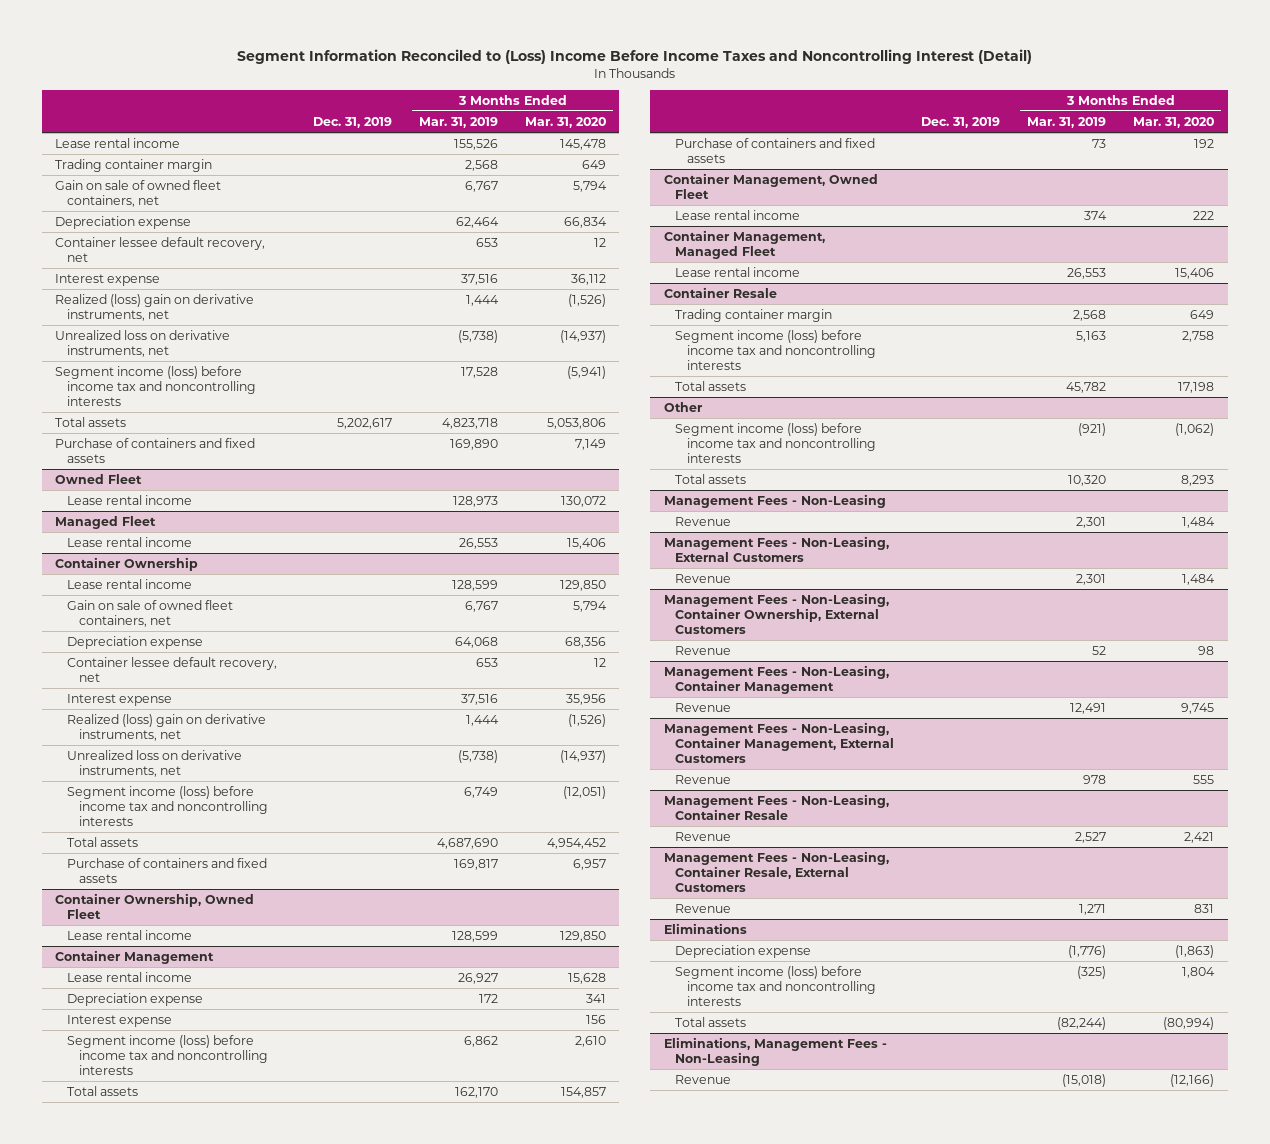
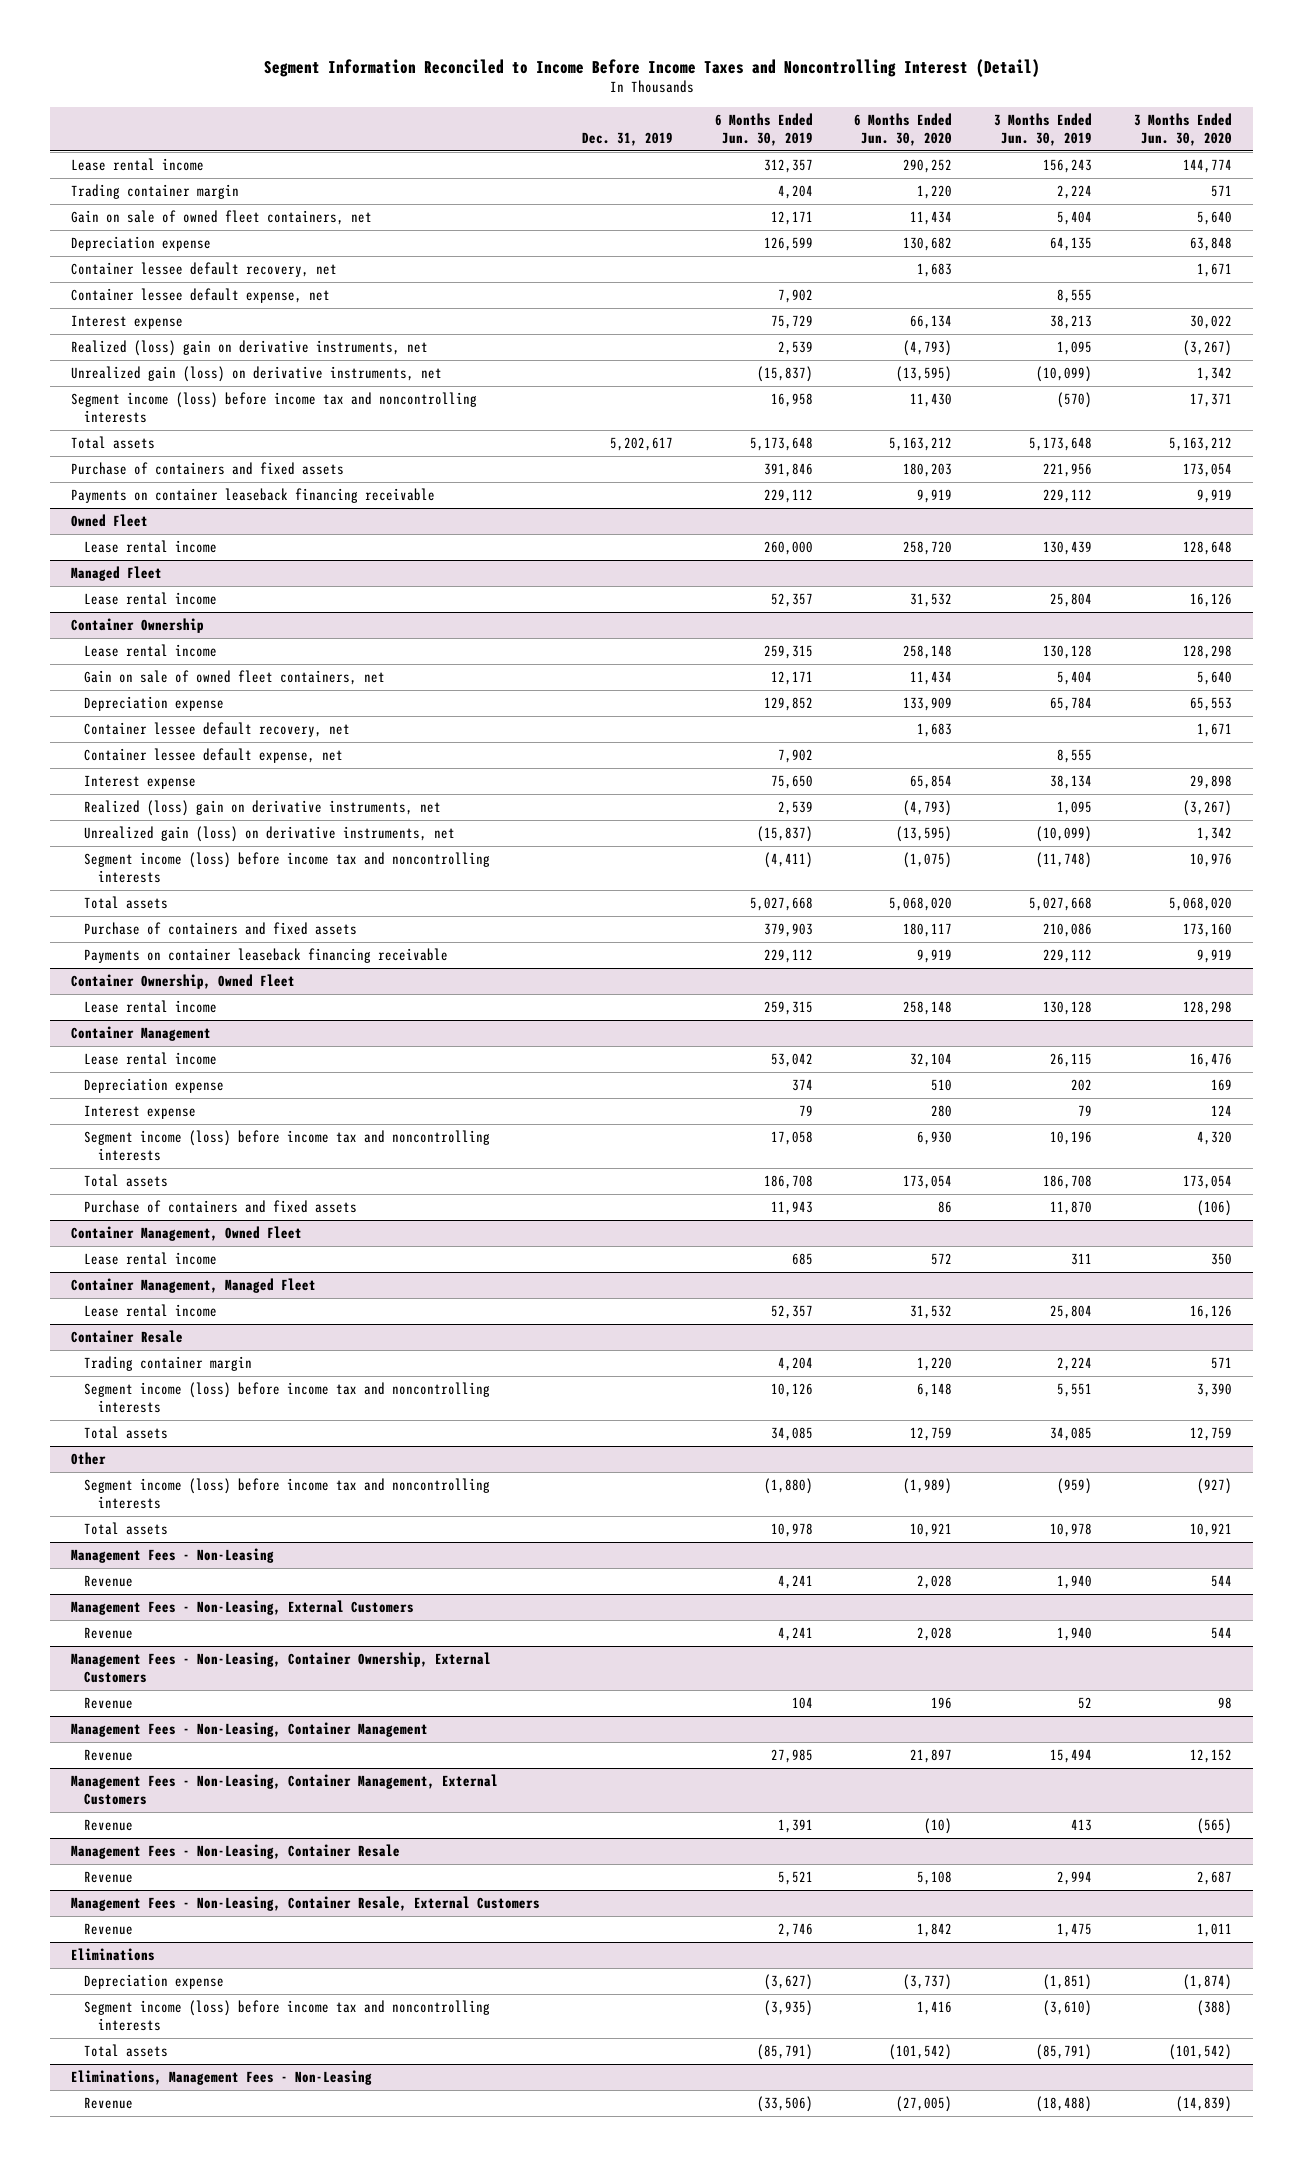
- Segment Information Reconciled to (Loss) Income Before Income Taxes and Noncontrolling Interest (Detail)
+ Segment Information Reconciled to Income Before Income Taxes and Noncontrolling Interest (Detail)
- | Dec. 31, 2019 | 3 Months Ended Mar. 31, 2019 | 3 Months Ended Mar. 31, 2020
+ | Dec. 31, 2019 | 6 Months Ended Jun. 30, 2019 | 6 Months Ended Jun. 30, 2020 | 3 Months Ended Jun. 30, 2019 | 3 Months Ended Jun. 30, 2020
+ Container lessee default expense, net | | 7,902 | | 8,555 |
- Unrealized loss on derivative instruments, net | | (5,738) | (14,937)
+ Unrealized gain (loss) on derivative instruments, net | | (15,837) | (13,595) | (10,099) | 1,342
+ Payments on container leaseback financing receivable | | 229,112 | 9,919 | 229,112 | 9,919
@ Container Ownership
+ Container lessee default expense, net | | 7,902 | | 8,555 |
- Unrealized loss on derivative instruments, net | | (5,738) | (14,937)
+ Unrealized gain (loss) on derivative instruments, net | | (15,837) | (13,595) | (10,099) | 1,342
+ Payments on container leaseback financing receivable | | 229,112 | 9,919 | 229,112 | 9,919

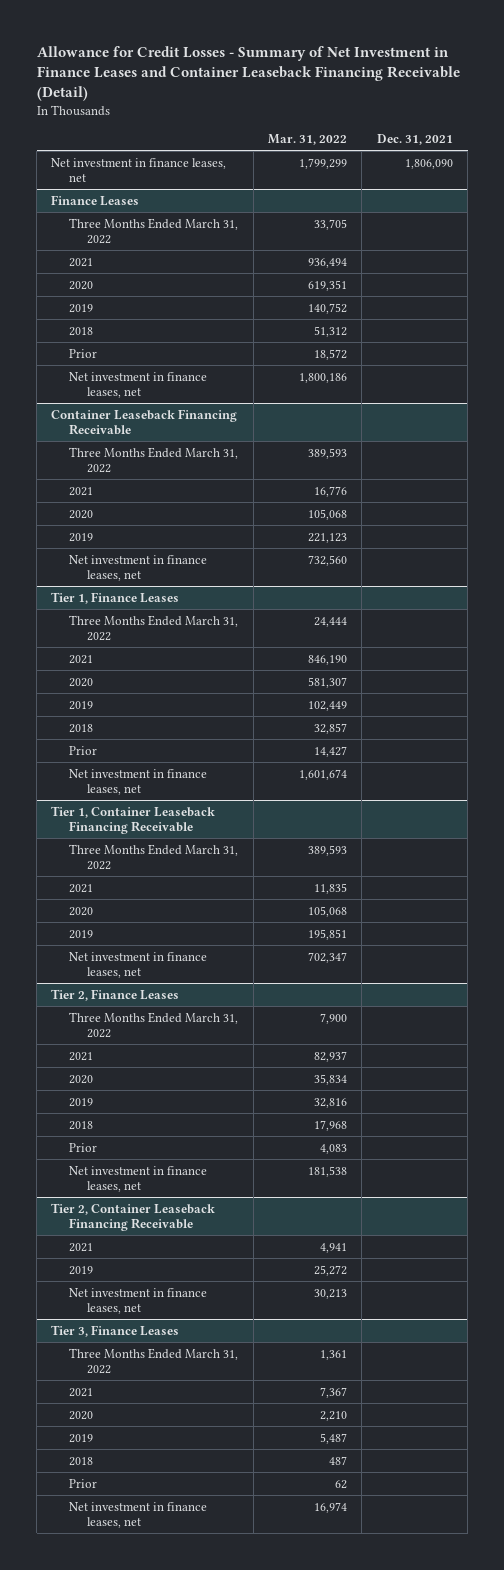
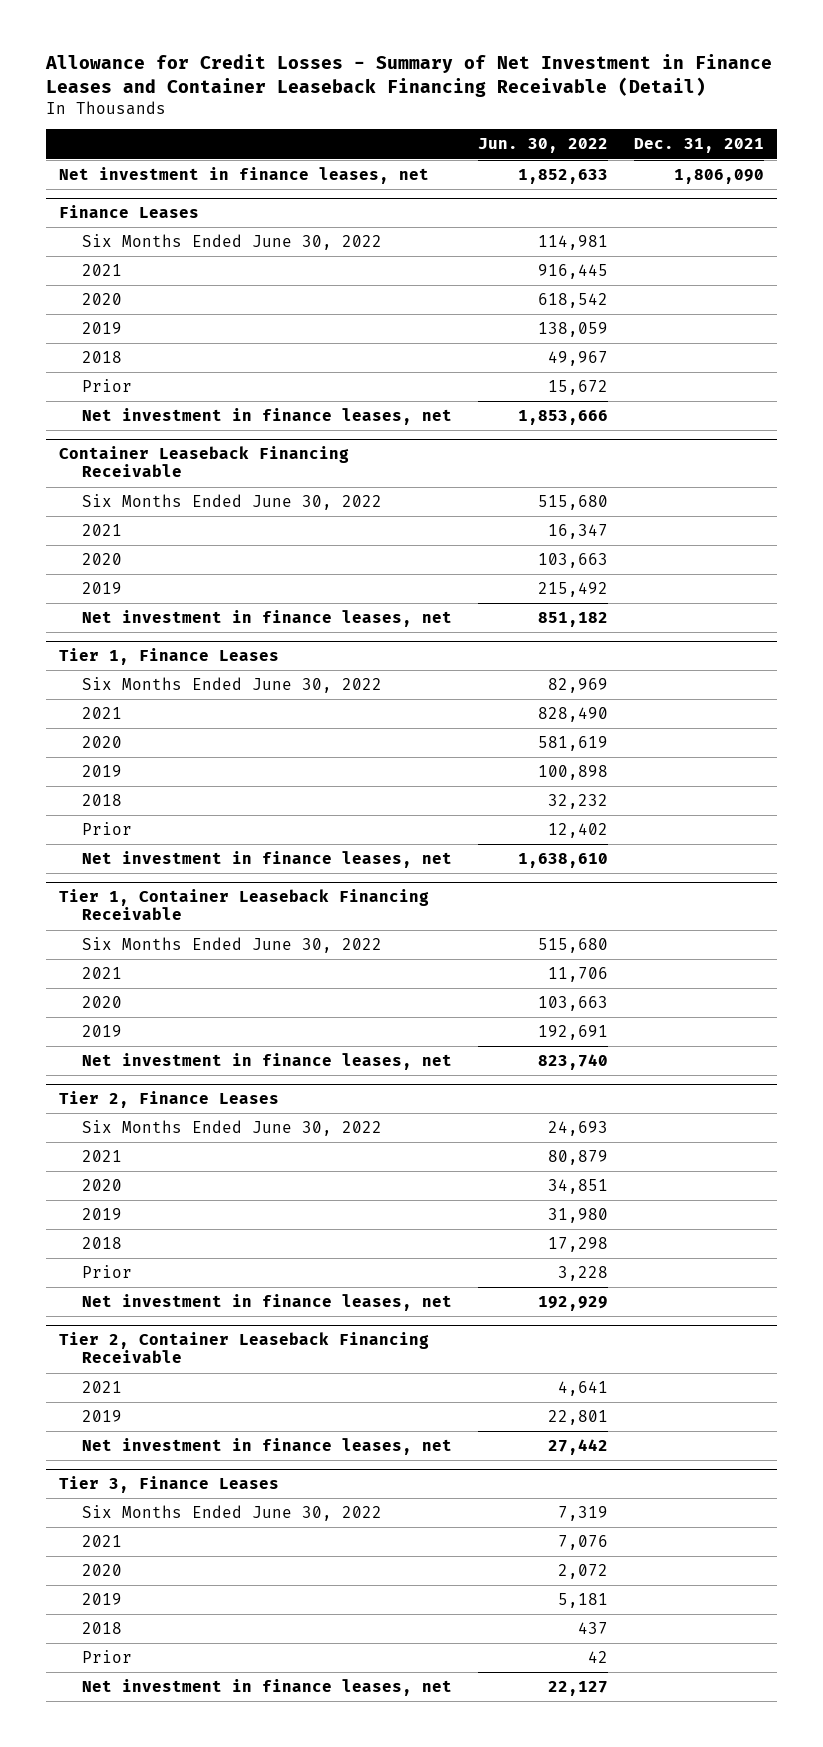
- | Mar. 31, 2022 | Dec. 31, 2021
+ | Jun. 30, 2022 | Dec. 31, 2021
@ Finance Leases
- Three Months Ended March 31, 2022 | 33,705 |
+ Six Months Ended June 30, 2022 | 114,981 |
@ Container Leaseback Financing Receivable
- Three Months Ended March 31, 2022 | 389,593 |
+ Six Months Ended June 30, 2022 | 515,680 |
@ Tier 1, Finance Leases
- Three Months Ended March 31, 2022 | 24,444 |
+ Six Months Ended June 30, 2022 | 82,969 |
@ Tier 1, Container Leaseback Financing Receivable
- Three Months Ended March 31, 2022 | 389,593 |
+ Six Months Ended June 30, 2022 | 515,680 |
@ Tier 2, Finance Leases
- Three Months Ended March 31, 2022 | 7,900 |
+ Six Months Ended June 30, 2022 | 24,693 |
@ Tier 3, Finance Leases
- Three Months Ended March 31, 2022 | 1,361 |
+ Six Months Ended June 30, 2022 | 7,319 |

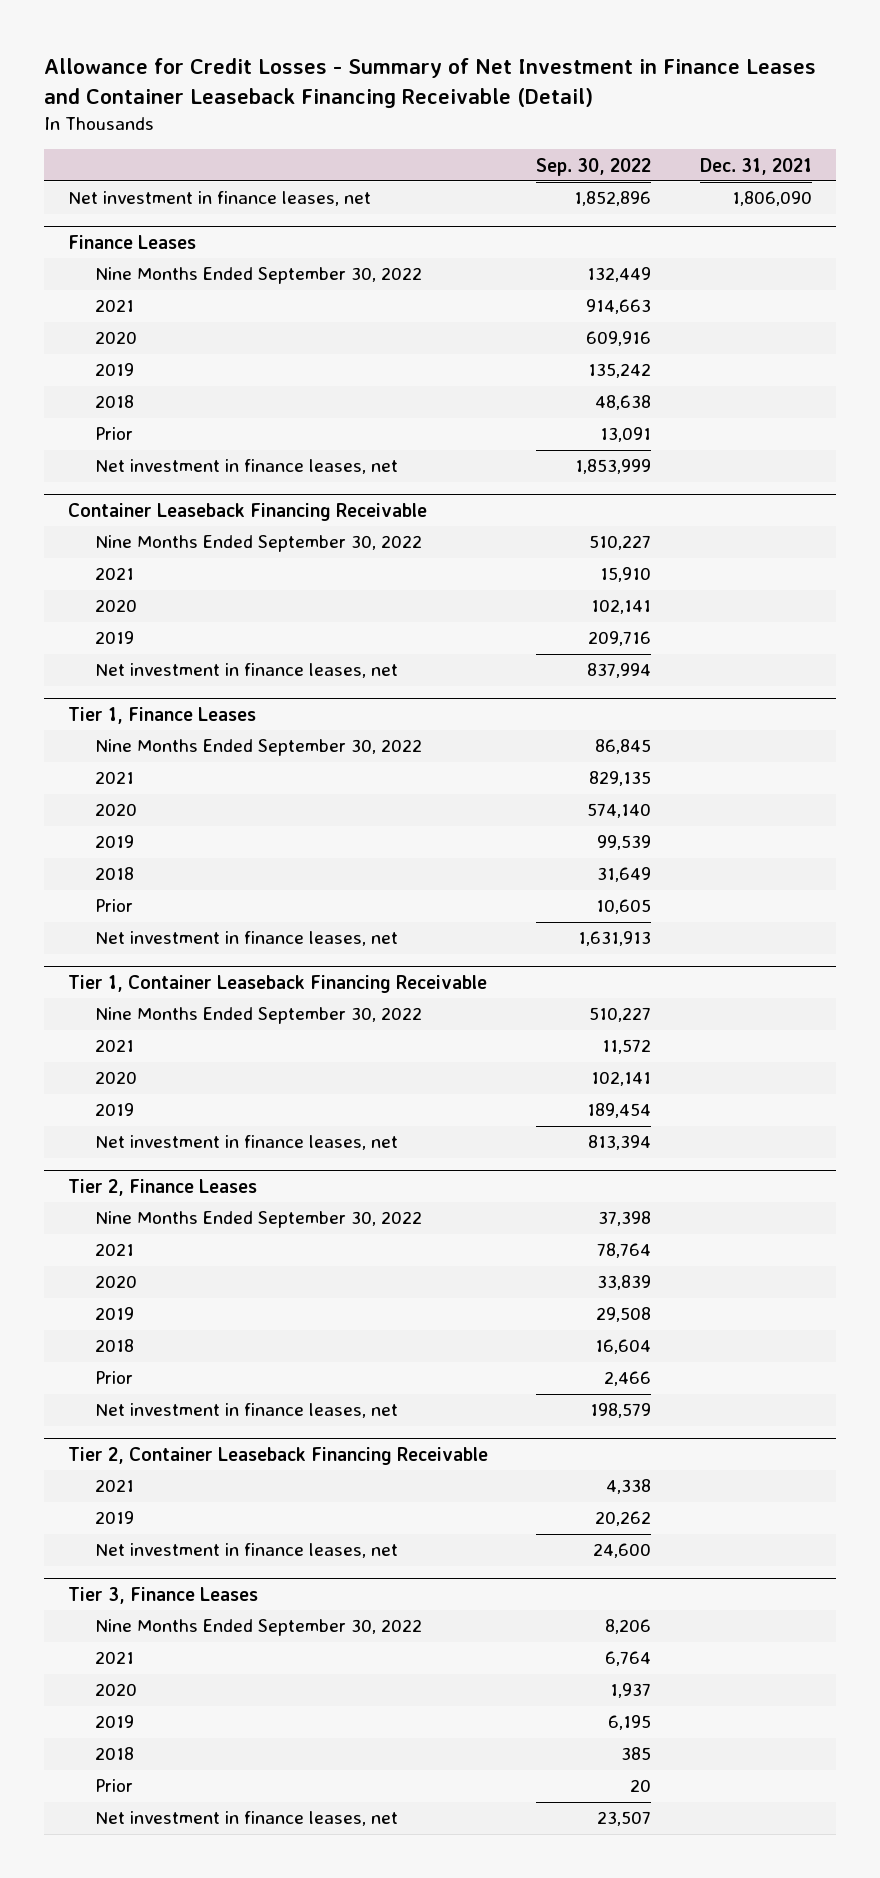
- | Jun. 30, 2022 | Dec. 31, 2021
+ | Sep. 30, 2022 | Dec. 31, 2021
@ Finance Leases
- Six Months Ended June 30, 2022 | 114,981 |
+ Nine Months Ended September 30, 2022 | 132,449 |
@ Container Leaseback Financing Receivable
- Six Months Ended June 30, 2022 | 515,680 |
+ Nine Months Ended September 30, 2022 | 510,227 |
@ Tier 1, Finance Leases
- Six Months Ended June 30, 2022 | 82,969 |
+ Nine Months Ended September 30, 2022 | 86,845 |
@ Tier 1, Container Leaseback Financing Receivable
- Six Months Ended June 30, 2022 | 515,680 |
+ Nine Months Ended September 30, 2022 | 510,227 |
@ Tier 2, Finance Leases
- Six Months Ended June 30, 2022 | 24,693 |
+ Nine Months Ended September 30, 2022 | 37,398 |
@ Tier 3, Finance Leases
- Six Months Ended June 30, 2022 | 7,319 |
+ Nine Months Ended September 30, 2022 | 8,206 |

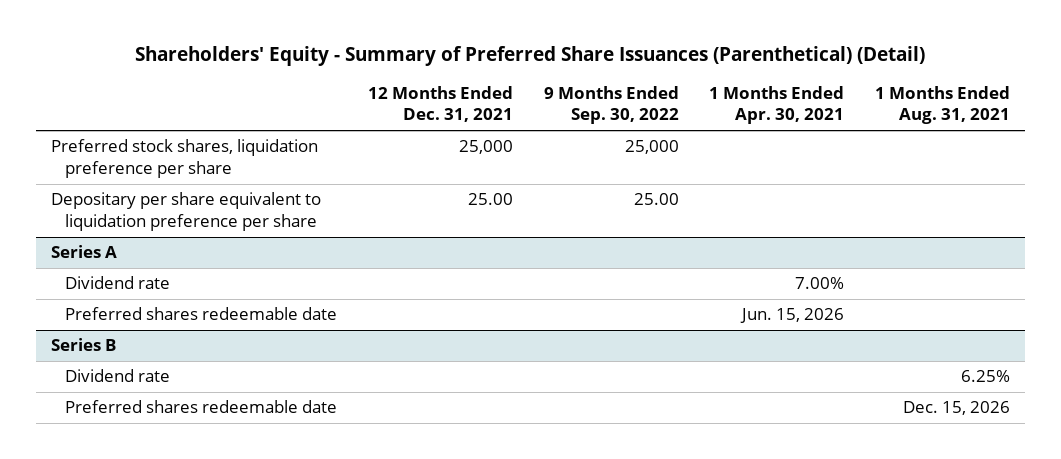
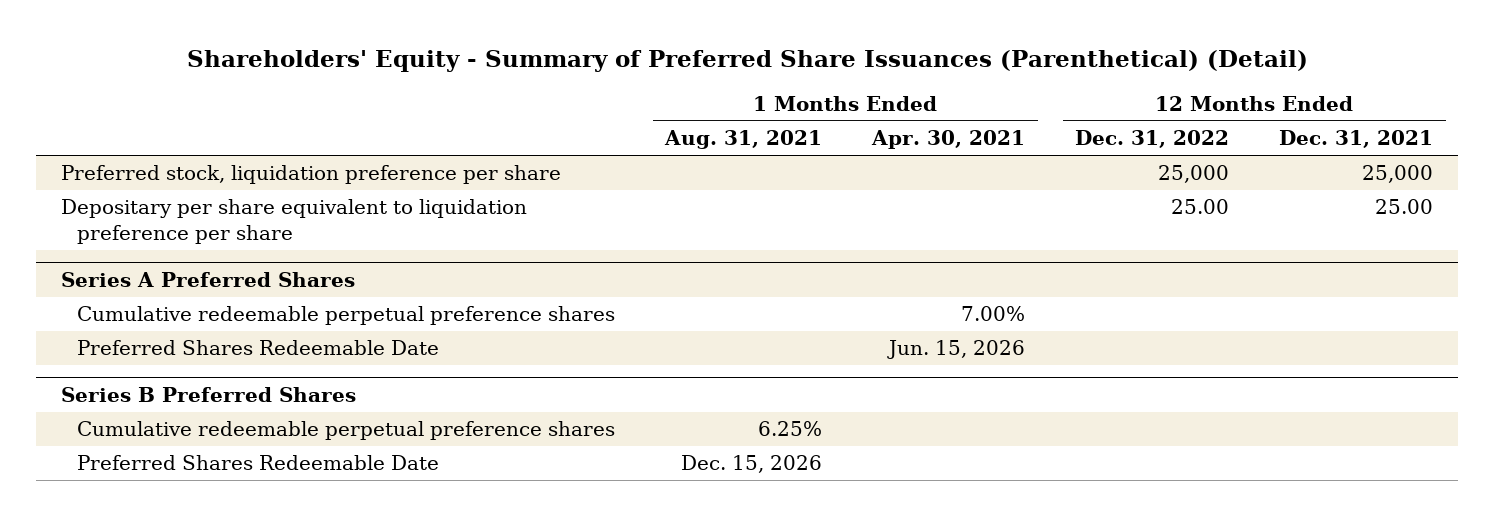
- | 12 Months Ended Dec. 31, 2021 | 9 Months Ended Sep. 30, 2022 | 1 Months Ended Apr. 30, 2021 | 1 Months Ended Aug. 31, 2021
+ | 1 Months Ended Aug. 31, 2021 | 1 Months Ended Apr. 30, 2021 | 12 Months Ended Dec. 31, 2022 | 12 Months Ended Dec. 31, 2021
- Preferred stock shares, liquidation preference per share | 25,000 | 25,000 | |
+ Preferred stock, liquidation preference per share | | | 25,000 | 25,000
- Series A
- Dividend rate | | | 7.00% |
- Preferred shares redeemable date | | | Jun. 15, 2026 |
- Series B
- Dividend rate | | | | 6.25%
- Preferred shares redeemable date | | | | Dec. 15, 2026
+ Series A Preferred Shares
+ Cumulative redeemable perpetual preference shares | | 7.00% | |
+ Preferred Shares Redeemable Date | | Jun. 15, 2026 | |
+ Series B Preferred Shares
+ Cumulative redeemable perpetual preference shares | 6.25% | | |
+ Preferred Shares Redeemable Date | Dec. 15, 2026 | | |

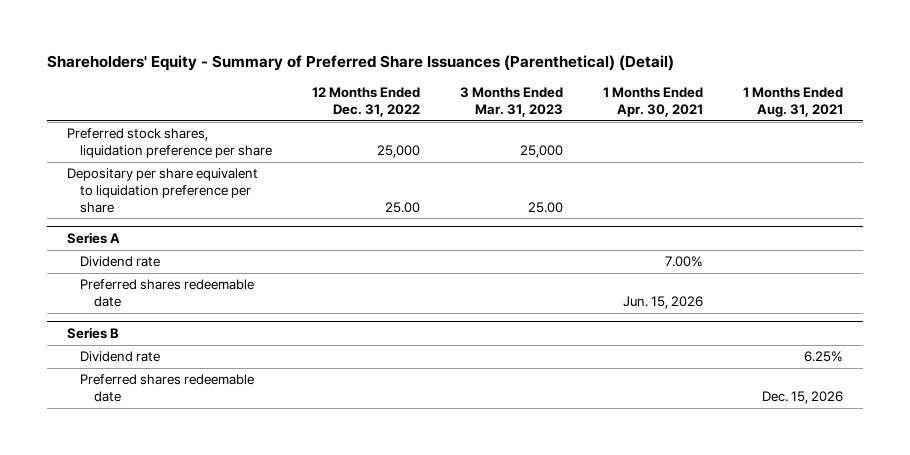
- | 1 Months Ended Aug. 31, 2021 | 1 Months Ended Apr. 30, 2021 | 12 Months Ended Dec. 31, 2022 | 12 Months Ended Dec. 31, 2021
+ | 12 Months Ended Dec. 31, 2022 | 3 Months Ended Mar. 31, 2023 | 1 Months Ended Apr. 30, 2021 | 1 Months Ended Aug. 31, 2021
- Preferred stock, liquidation preference per share | | | 25,000 | 25,000
+ Preferred stock shares, liquidation preference per share | 25,000 | 25,000 | |
- Series A Preferred Shares
- Cumulative redeemable perpetual preference shares | | 7.00% | |
- Preferred Shares Redeemable Date | | Jun. 15, 2026 | |
- Series B Preferred Shares
- Cumulative redeemable perpetual preference shares | 6.25% | | |
- Preferred Shares Redeemable Date | Dec. 15, 2026 | | |
+ Series A
+ Dividend rate | | | 7.00% |
+ Preferred shares redeemable date | | | Jun. 15, 2026 |
+ Series B
+ Dividend rate | | | | 6.25%
+ Preferred shares redeemable date | | | | Dec. 15, 2026

